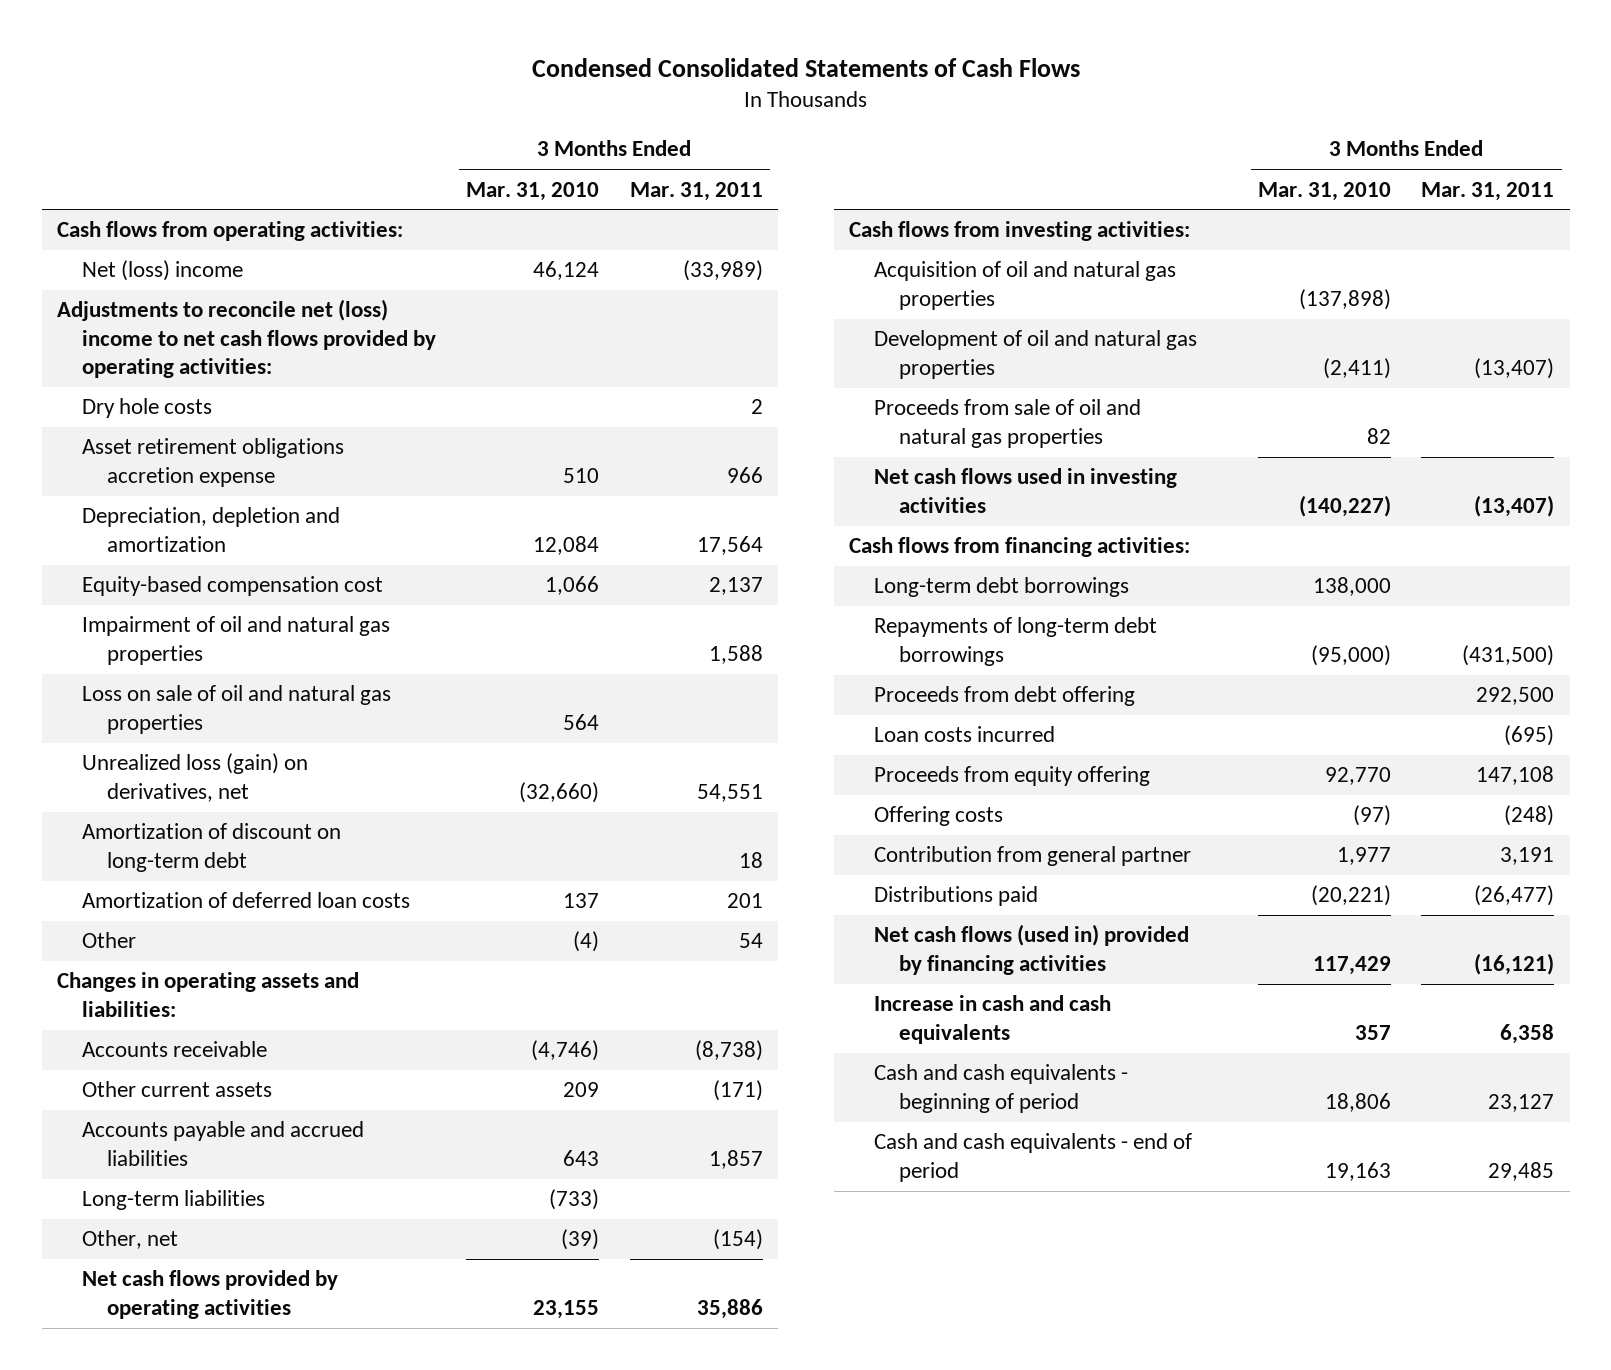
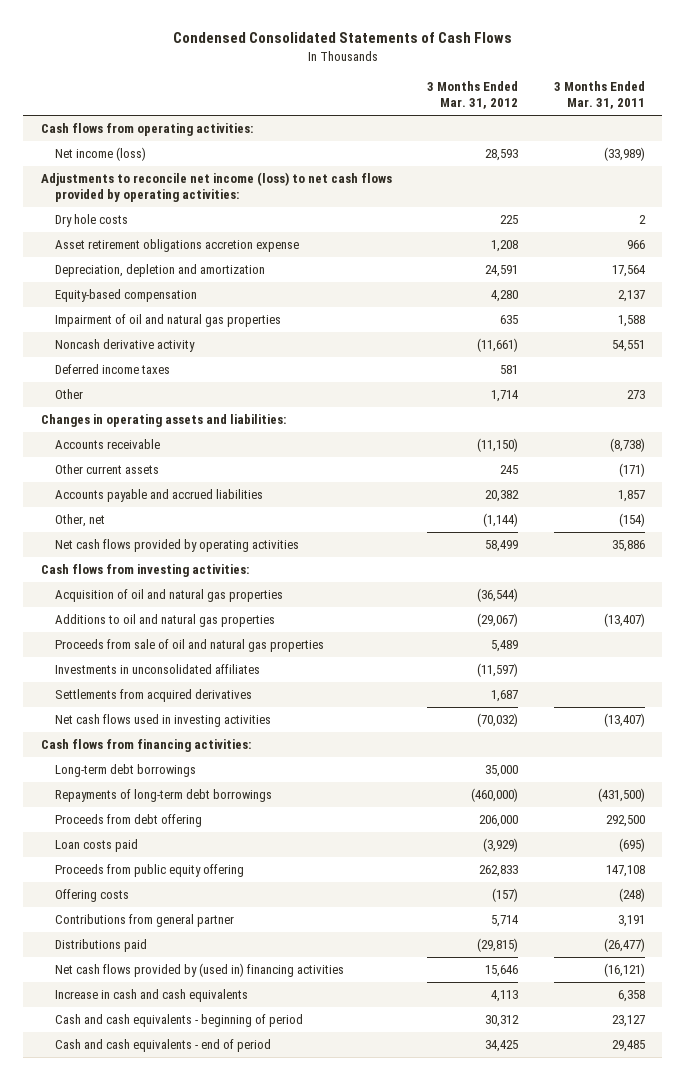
- | 3 Months Ended Mar. 31, 2010 | 3 Months Ended Mar. 31, 2011
+ | 3 Months Ended Mar. 31, 2012 | 3 Months Ended Mar. 31, 2011
- Net (loss) income | 46,124 | (33,989)
- Adjustments to reconcile net (loss) income to net cash flows provided by operating activities:
+ Net income (loss) | 28,593 | (33,989)
+ Adjustments to reconcile net income (loss) to net cash flows provided by operating activities:
- Equity-based compensation cost | 1,066 | 2,137
+ Equity-based compensation | 4,280 | 2,137
- Loss on sale of oil and natural gas properties | 564 |
- Unrealized loss (gain) on derivatives, net | (32,660) | 54,551
- Amortization of discount on long-term debt | | 18
- Amortization of deferred loan costs | 137 | 201
- Other | (4) | 54
+ Noncash derivative activity | (11,661) | 54,551
+ Deferred income taxes | 581 |
+ Other | 1,714 | 273
- Long-term liabilities | (733) |
- Development of oil and natural gas properties | (2,411) | (13,407)
+ Additions to oil and natural gas properties | (29,067) | (13,407)
+ Investments in unconsolidated affiliates | (11,597) |
+ Settlements from acquired derivatives | 1,687 |
- Loan costs incurred | | (695)
- Proceeds from equity offering | 92,770 | 147,108
+ Loan costs paid | (3,929) | (695)
+ Proceeds from public equity offering | 262,833 | 147,108
- Contribution from general partner | 1,977 | 3,191
+ Contributions from general partner | 5,714 | 3,191
- Net cash flows (used in) provided by financing activities | 117,429 | (16,121)
+ Net cash flows provided by (used in) financing activities | 15,646 | (16,121)

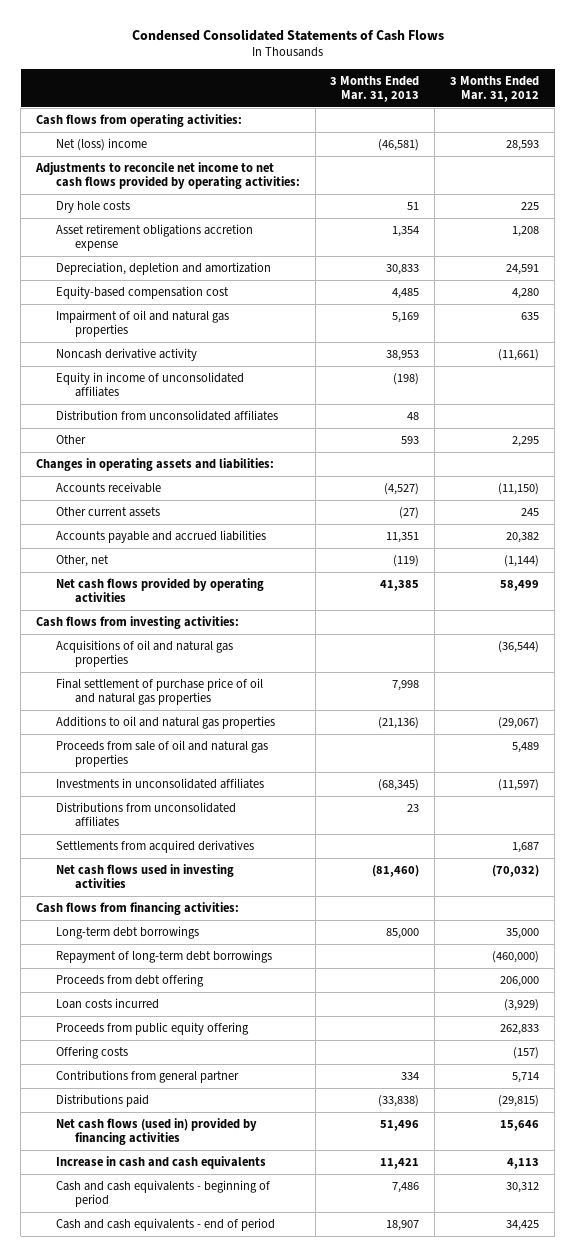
- | 3 Months Ended Mar. 31, 2012 | 3 Months Ended Mar. 31, 2011
+ | 3 Months Ended Mar. 31, 2013 | 3 Months Ended Mar. 31, 2012
- Net income (loss) | 28,593 | (33,989)
- Adjustments to reconcile net income (loss) to net cash flows provided by operating activities:
+ Net (loss) income | (46,581) | 28,593
+ Adjustments to reconcile net income to net cash flows provided by operating activities:
- Equity-based compensation | 4,280 | 2,137
+ Equity-based compensation cost | 4,485 | 4,280
- Deferred income taxes | 581 |
- Other | 1,714 | 273
+ Equity in income of unconsolidated affiliates | (198) |
+ Distribution from unconsolidated affiliates | 48 |
+ Other | 593 | 2,295
- Acquisition of oil and natural gas properties | (36,544) |
+ Acquisitions of oil and natural gas properties | | (36,544)
+ Final settlement of purchase price of oil and natural gas properties | 7,998 |
+ Distributions from unconsolidated affiliates | 23 |
- Repayments of long-term debt borrowings | (460,000) | (431,500)
+ Repayment of long-term debt borrowings | | (460,000)
- Loan costs paid | (3,929) | (695)
+ Loan costs incurred | | (3,929)
- Net cash flows provided by (used in) financing activities | 15,646 | (16,121)
+ Net cash flows (used in) provided by financing activities | 51,496 | 15,646

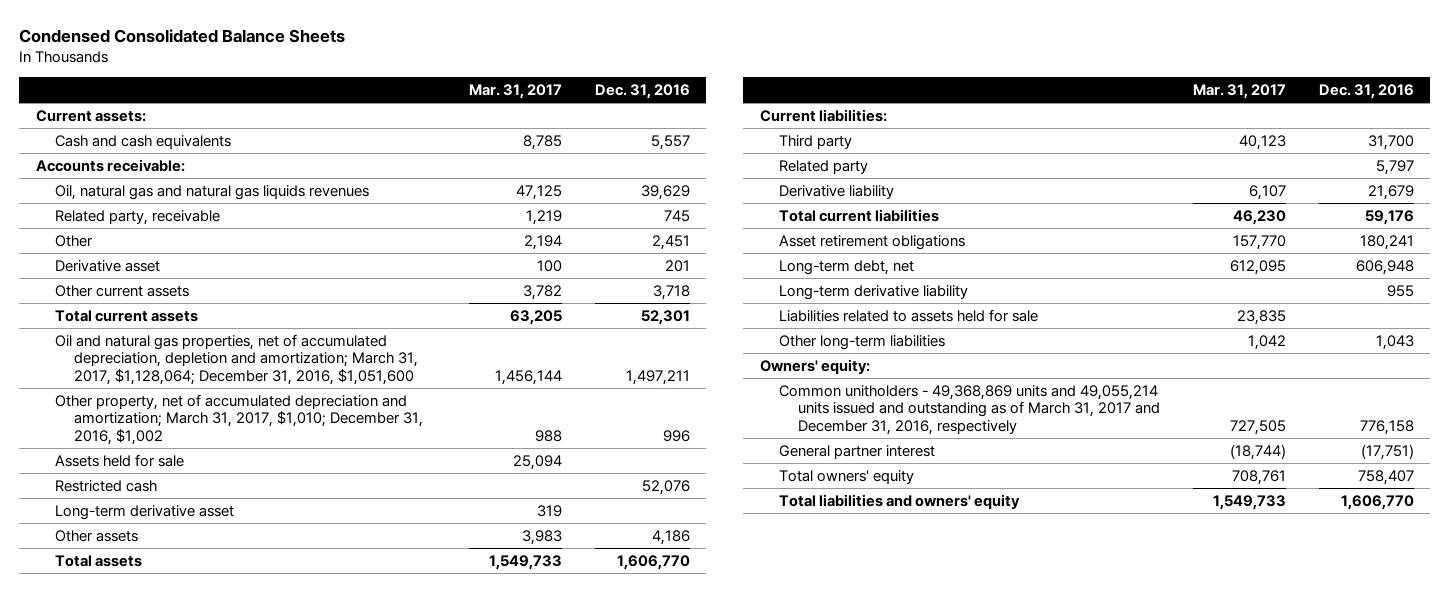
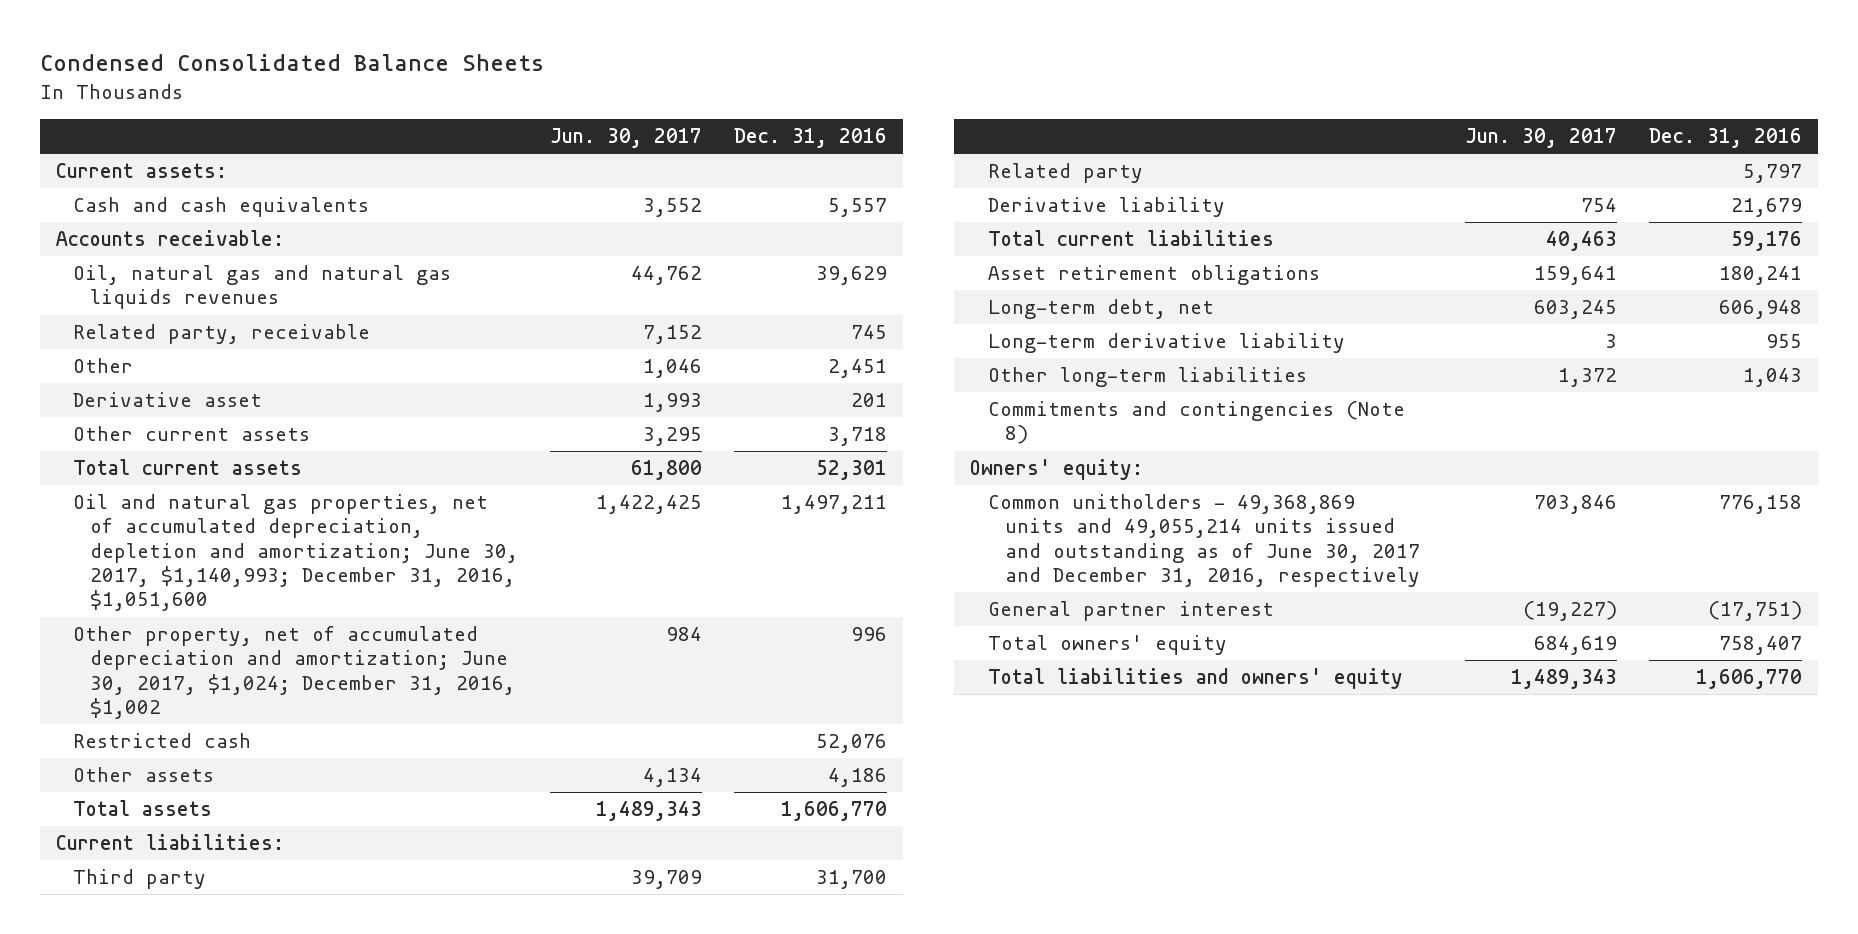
- | Mar. 31, 2017 | Dec. 31, 2016
+ | Jun. 30, 2017 | Dec. 31, 2016
- Oil and natural gas properties, net of accumulated depreciation, depletion and amortization; March 31, 2017, $1,128,064; December 31, 2016, $1,051,600 | 1,456,144 | 1,497,211
- Other property, net of accumulated depreciation and amortization; March 31, 2017, $1,010; December 31, 2016, $1,002 | 988 | 996
- Assets held for sale | 25,094 |
+ Oil and natural gas properties, net of accumulated depreciation, depletion and amortization; June 30, 2017, $1,140,993; December 31, 2016, $1,051,600 | 1,422,425 | 1,497,211
+ Other property, net of accumulated depreciation and amortization; June 30, 2017, $1,024; December 31, 2016, $1,002 | 984 | 996
- Long-term derivative asset | 319 |
- Liabilities related to assets held for sale | 23,835 |
+ Commitments and contingencies (Note 8)
- Common unitholders - 49,368,869 units and 49,055,214 units issued and outstanding as of March 31, 2017 and December 31, 2016, respectively | 727,505 | 776,158
+ Common unitholders - 49,368,869 units and 49,055,214 units issued and outstanding as of June 30, 2017 and December 31, 2016, respectively | 703,846 | 776,158

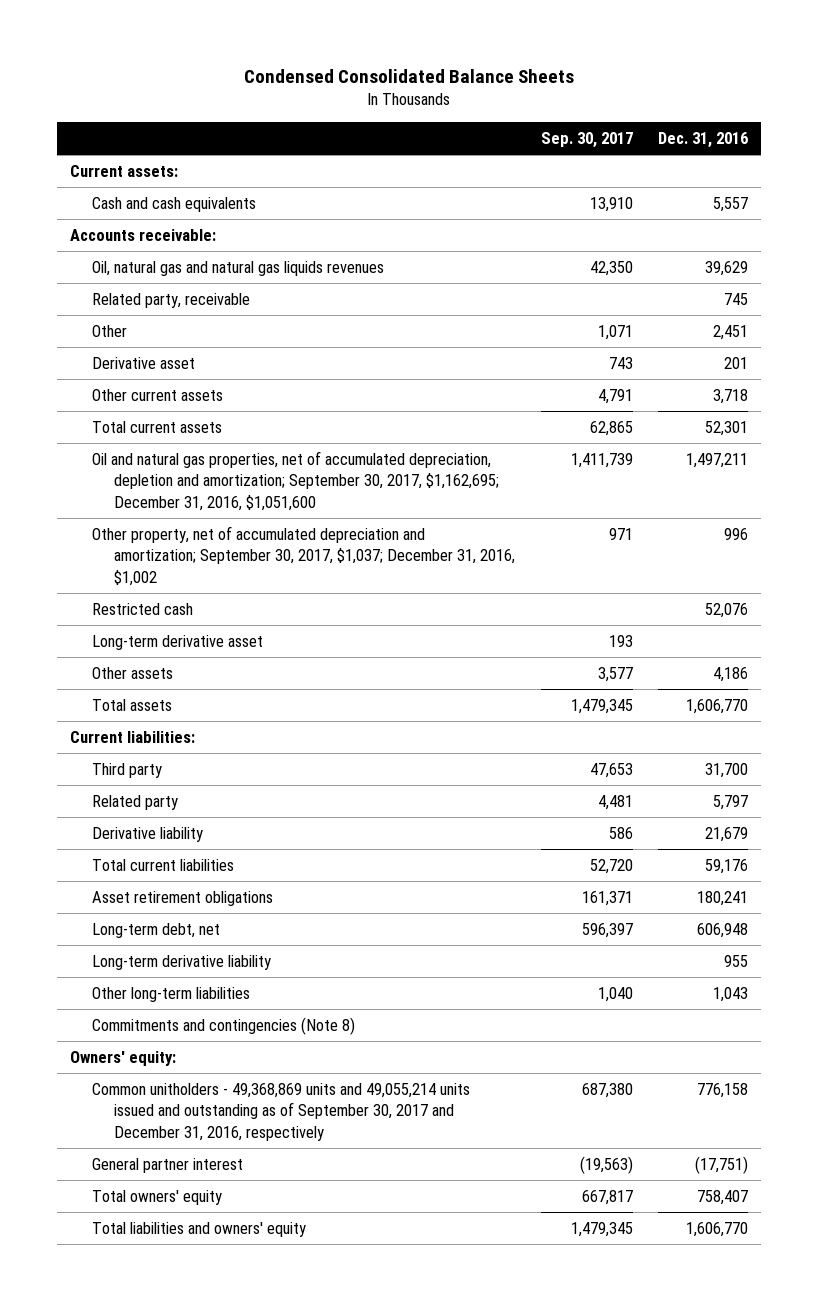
- | Jun. 30, 2017 | Dec. 31, 2016
+ | Sep. 30, 2017 | Dec. 31, 2016
- Oil and natural gas properties, net of accumulated depreciation, depletion and amortization; June 30, 2017, $1,140,993; December 31, 2016, $1,051,600 | 1,422,425 | 1,497,211
- Other property, net of accumulated depreciation and amortization; June 30, 2017, $1,024; December 31, 2016, $1,002 | 984 | 996
+ Oil and natural gas properties, net of accumulated depreciation, depletion and amortization; September 30, 2017, $1,162,695; December 31, 2016, $1,051,600 | 1,411,739 | 1,497,211
+ Other property, net of accumulated depreciation and amortization; September 30, 2017, $1,037; December 31, 2016, $1,002 | 971 | 996
+ Long-term derivative asset | 193 |
- Common unitholders - 49,368,869 units and 49,055,214 units issued and outstanding as of June 30, 2017 and December 31, 2016, respectively | 703,846 | 776,158
+ Common unitholders - 49,368,869 units and 49,055,214 units issued and outstanding as of September 30, 2017 and December 31, 2016, respectively | 687,380 | 776,158

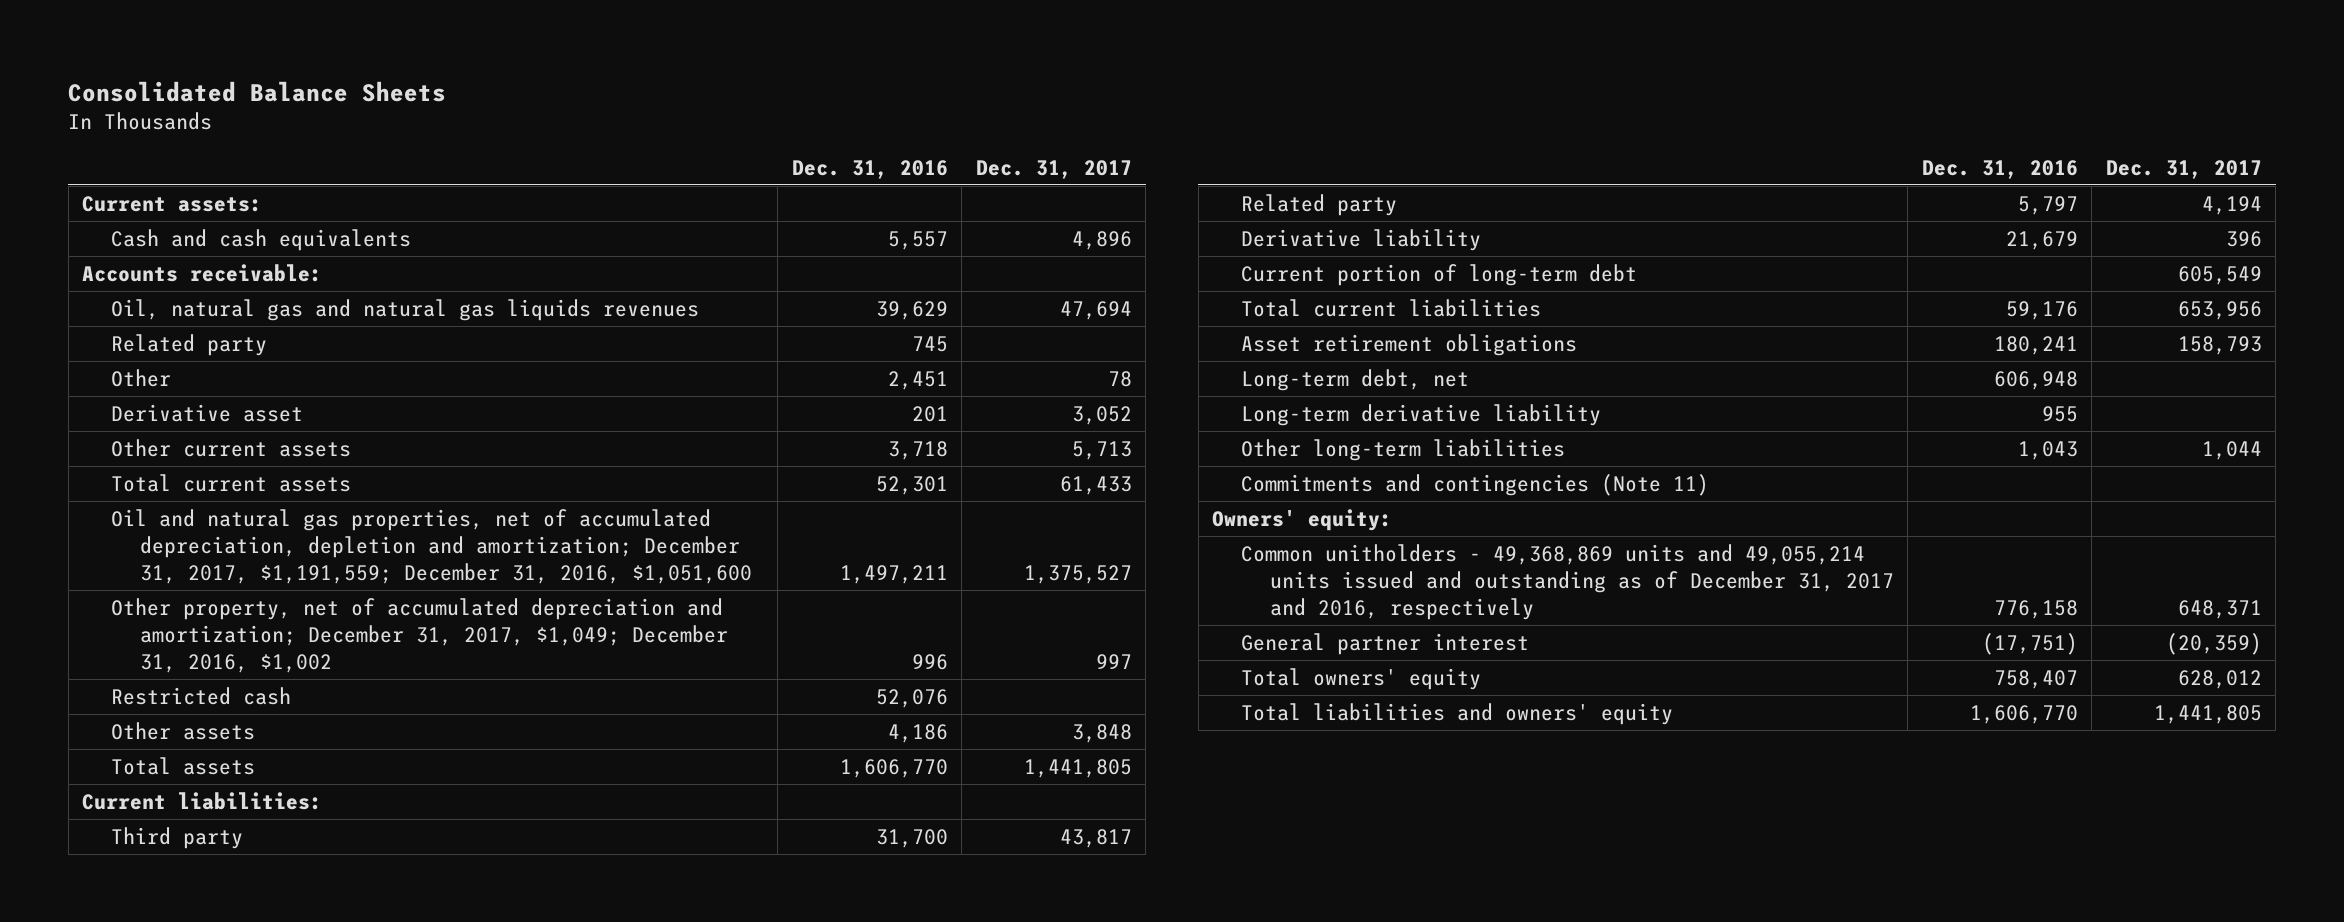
- Condensed Consolidated Balance Sheets
+ Consolidated Balance Sheets
- | Sep. 30, 2017 | Dec. 31, 2016
+ | Dec. 31, 2016 | Dec. 31, 2017
- Related party, receivable | | 745
+ Related party | 745 |
- Oil and natural gas properties, net of accumulated depreciation, depletion and amortization; September 30, 2017, $1,162,695; December 31, 2016, $1,051,600 | 1,411,739 | 1,497,211
- Other property, net of accumulated depreciation and amortization; September 30, 2017, $1,037; December 31, 2016, $1,002 | 971 | 996
+ Oil and natural gas properties, net of accumulated depreciation, depletion and amortization; December 31, 2017, $1,191,559; December 31, 2016, $1,051,600 | 1,497,211 | 1,375,527
+ Other property, net of accumulated depreciation and amortization; December 31, 2017, $1,049; December 31, 2016, $1,002 | 996 | 997
- Long-term derivative asset | 193 |
+ Current portion of long-term debt | | 605,549
- Commitments and contingencies (Note 8)
+ Commitments and contingencies (Note 11)
- Common unitholders - 49,368,869 units and 49,055,214 units issued and outstanding as of September 30, 2017 and December 31, 2016, respectively | 687,380 | 776,158
+ Common unitholders - 49,368,869 units and 49,055,214 units issued and outstanding as of December 31, 2017 and 2016, respectively | 776,158 | 648,371

